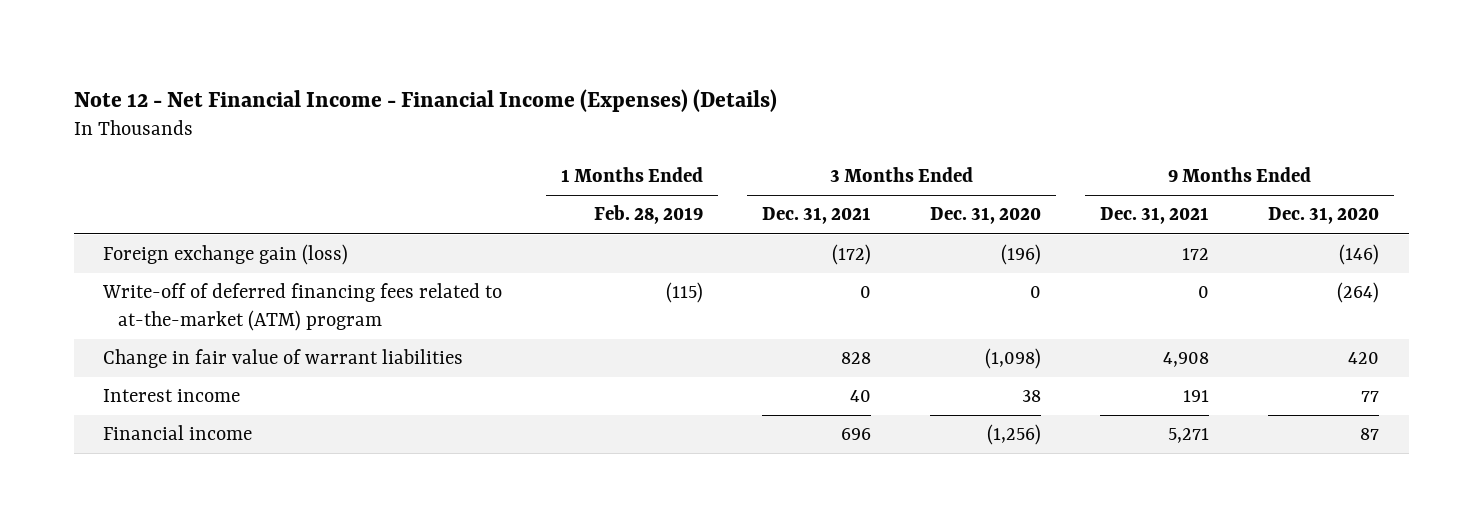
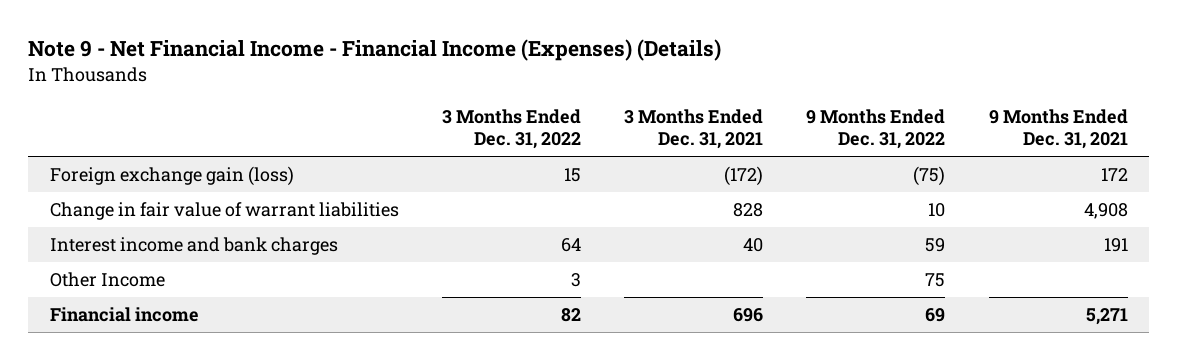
- Note 12 - Net Financial Income - Financial Income (Expenses) (Details)
+ Note 9 - Net Financial Income - Financial Income (Expenses) (Details)
- | 1 Months Ended Feb. 28, 2019 | 3 Months Ended Dec. 31, 2021 | 3 Months Ended Dec. 31, 2020 | 9 Months Ended Dec. 31, 2021 | 9 Months Ended Dec. 31, 2020
+ | 3 Months Ended Dec. 31, 2022 | 3 Months Ended Dec. 31, 2021 | 9 Months Ended Dec. 31, 2022 | 9 Months Ended Dec. 31, 2021
- Write-off of deferred financing fees related to at-the-market (ATM) program | (115) | 0 | 0 | 0 | (264)
- Interest income | | 40 | 38 | 191 | 77
+ Interest income and bank charges | 64 | 40 | 59 | 191
+ Other Income | 3 | | 75 |

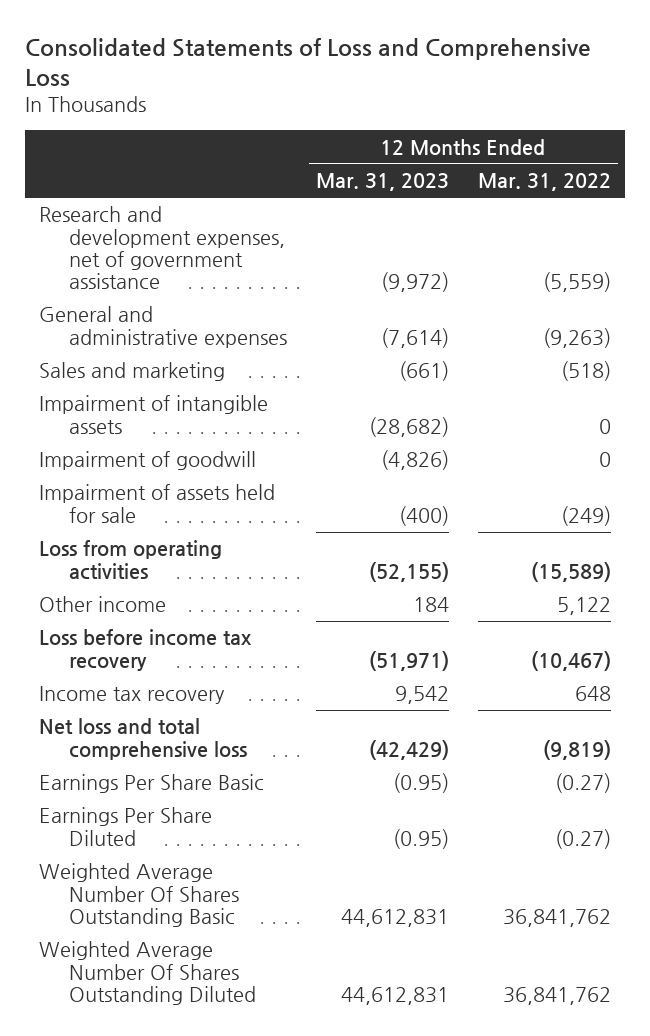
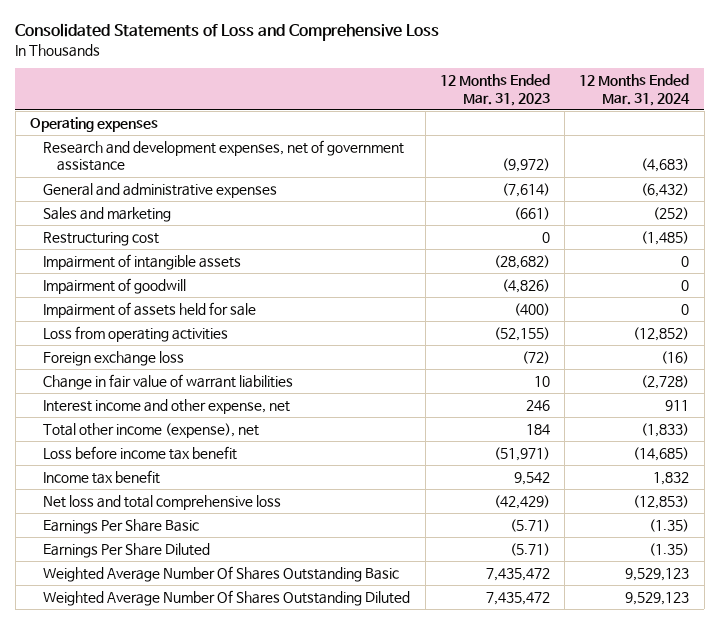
- | 12 Months Ended Mar. 31, 2023 | 12 Months Ended Mar. 31, 2022
+ | 12 Months Ended Mar. 31, 2023 | 12 Months Ended Mar. 31, 2024
+ Operating expenses
+ Restructuring cost | 0 | (1,485)
- Other income | 184 | 5,122
- Loss before income tax recovery | (51,971) | (10,467)
- Income tax recovery | 9,542 | 648
+ Foreign exchange loss | (72) | (16)
+ Change in fair value of warrant liabilities | 10 | (2,728)
+ Interest income and other expense, net | 246 | 911
+ Total other income (expense), net | 184 | (1,833)
+ Loss before income tax benefit | (51,971) | (14,685)
+ Income tax benefit | 9,542 | 1,832
- Earnings Per Share Basic | (0.95) | (0.27)
- Earnings Per Share Diluted | (0.95) | (0.27)
- Weighted Average Number Of Shares Outstanding Basic | 44,612,831 | 36,841,762
- Weighted Average Number Of Shares Outstanding Diluted | 44,612,831 | 36,841,762
+ Earnings Per Share Basic | (5.71) | (1.35)
+ Earnings Per Share Diluted | (5.71) | (1.35)
+ Weighted Average Number Of Shares Outstanding Basic | 7,435,472 | 9,529,123
+ Weighted Average Number Of Shares Outstanding Diluted | 7,435,472 | 9,529,123

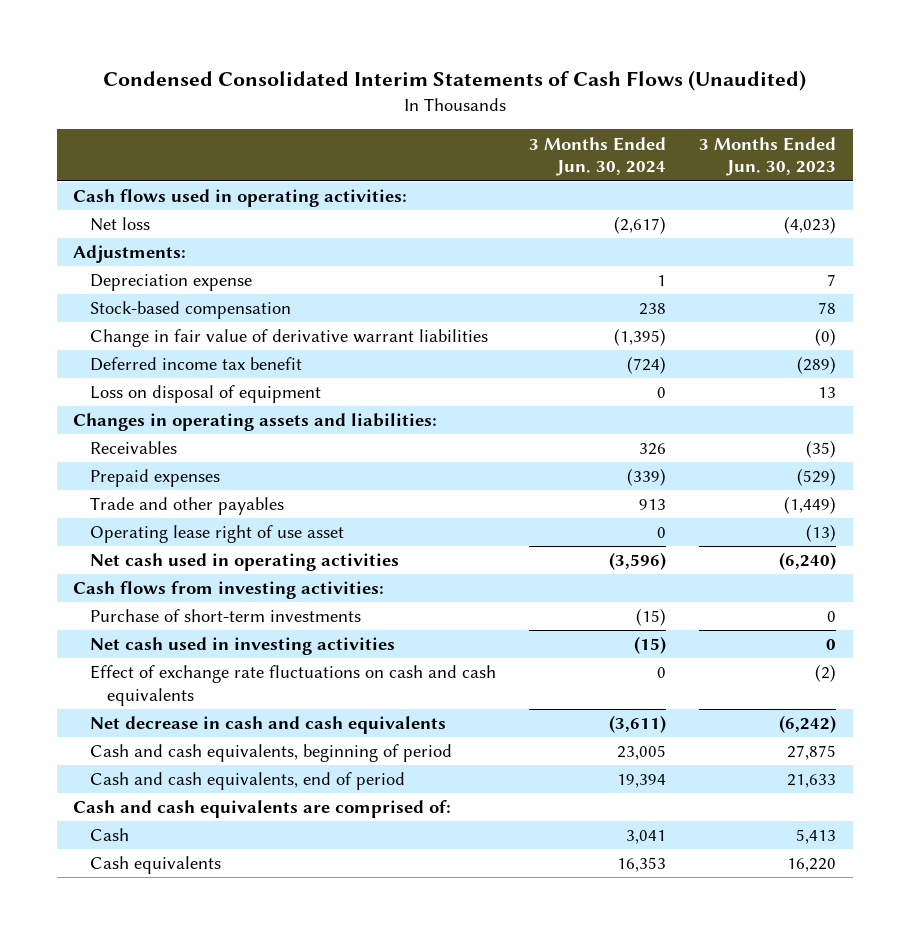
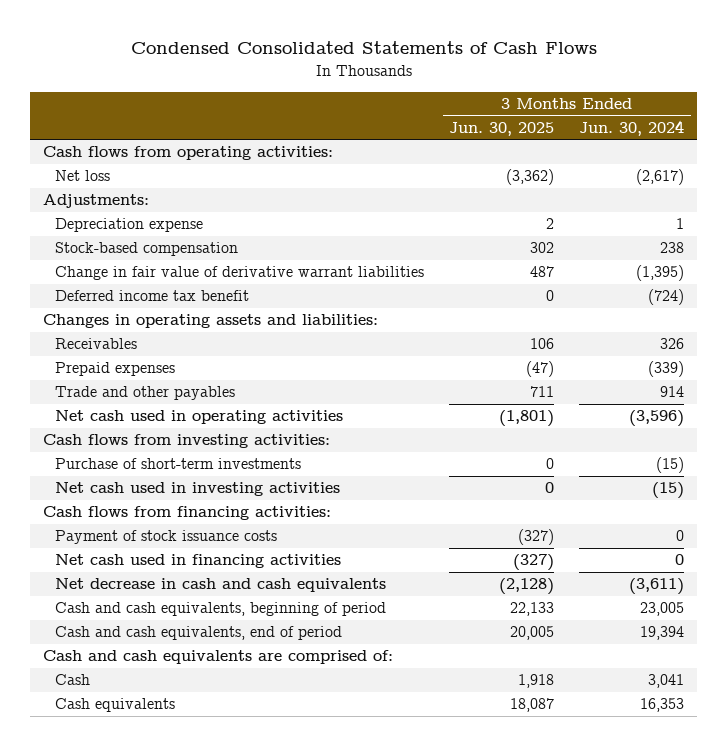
- Condensed Consolidated Interim Statements of Cash Flows (Unaudited)
+ Condensed Consolidated Statements of Cash Flows
- | 3 Months Ended Jun. 30, 2024 | 3 Months Ended Jun. 30, 2023
+ | 3 Months Ended Jun. 30, 2025 | 3 Months Ended Jun. 30, 2024
- Cash flows used in operating activities:
+ Cash flows from operating activities:
- Loss on disposal of equipment | 0 | 13
- Trade and other payables | 913 | (1,449)
- Operating lease right of use asset | 0 | (13)
+ Trade and other payables | 711 | 914
- Effect of exchange rate fluctuations on cash and cash equivalents | 0 | (2)
+ Cash flows from financing activities:
+ Payment of stock issuance costs | (327) | 0
+ Net cash used in financing activities | (327) | 0

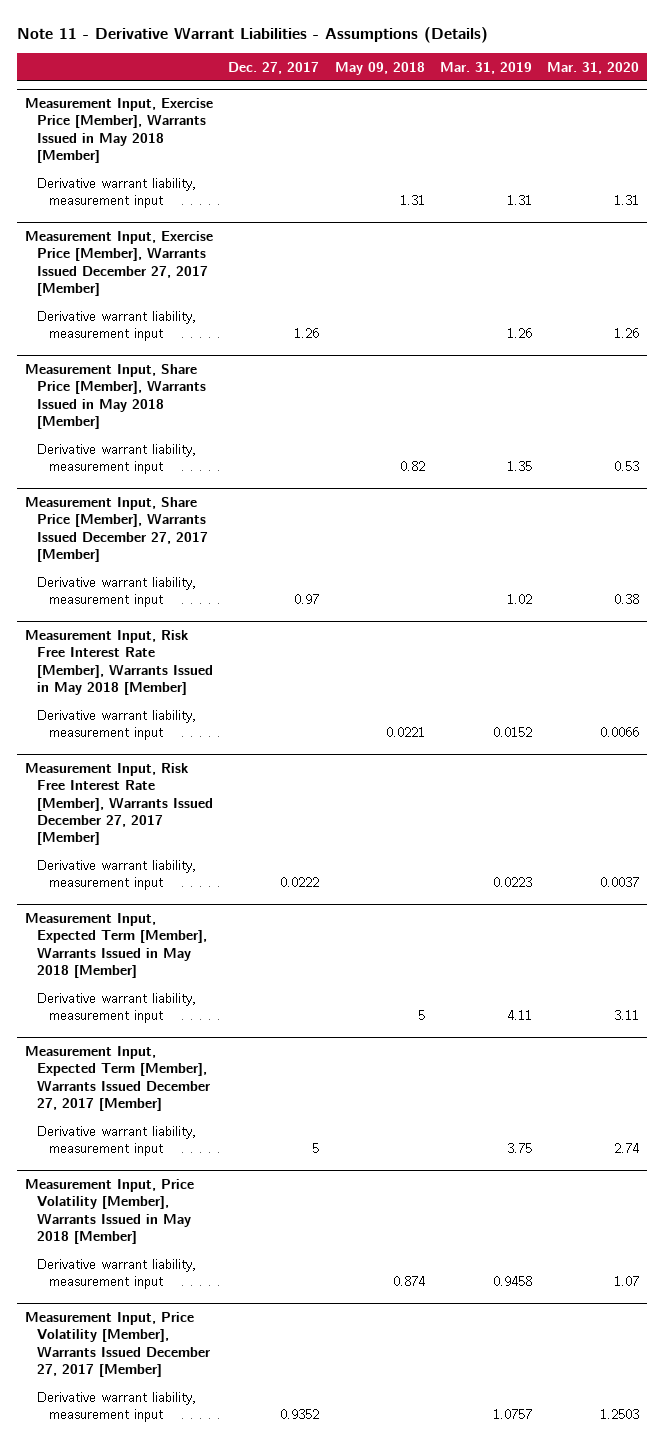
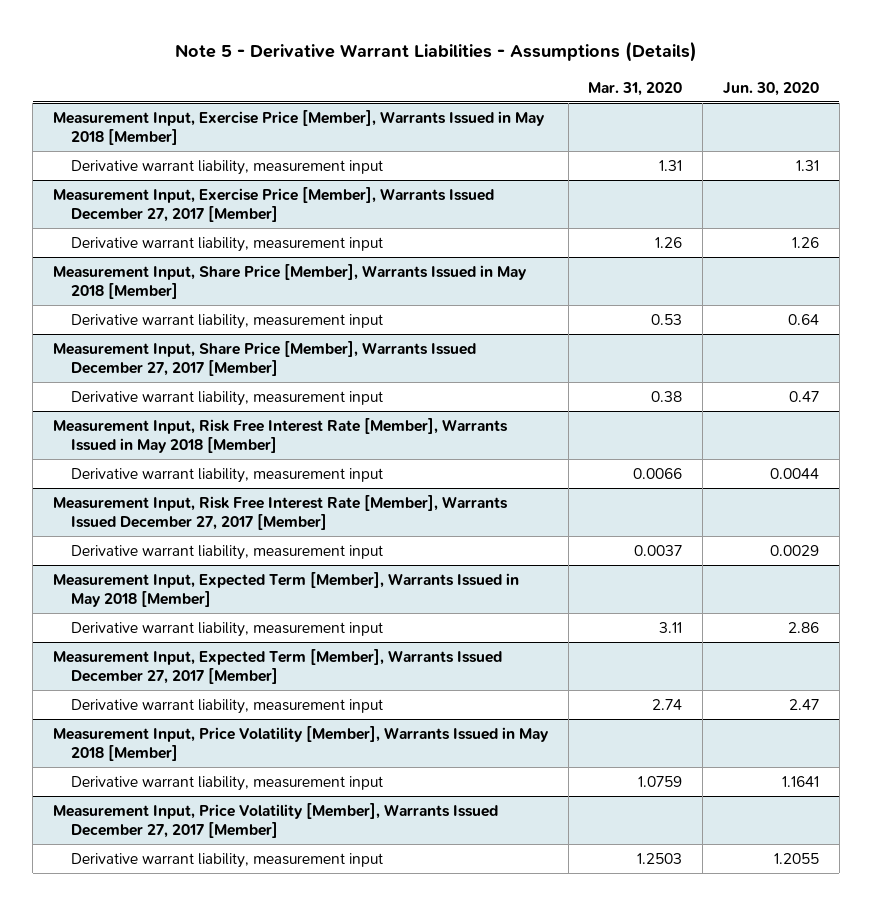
- Note 11 - Derivative Warrant Liabilities - Assumptions (Details)
+ Note 5 - Derivative Warrant Liabilities - Assumptions (Details)
- | Dec. 27, 2017 | May 09, 2018 | Mar. 31, 2019 | Mar. 31, 2020
+ | Mar. 31, 2020 | Jun. 30, 2020
@ Measurement Input, Price Volatility [Member], Warrants Issued in May 2018 [Member]
- Derivative warrant liability, measurement input | | 0.874 | 0.9458 | 1.07
+ Derivative warrant liability, measurement input | 1.0759 | 1.1641

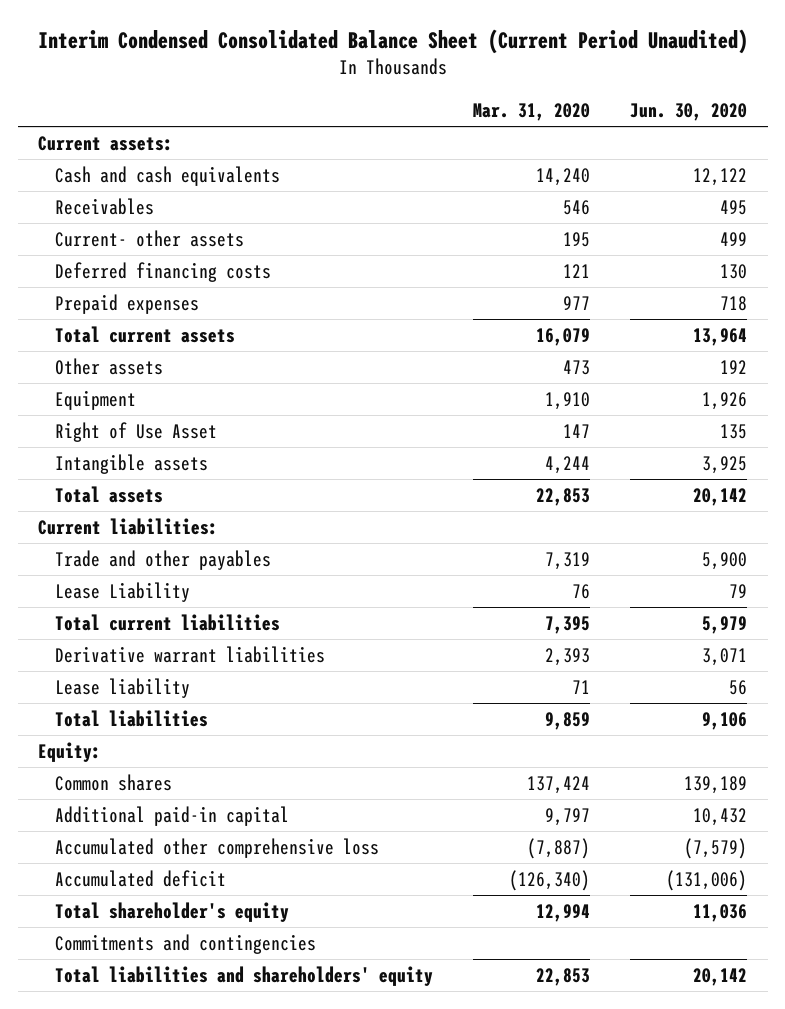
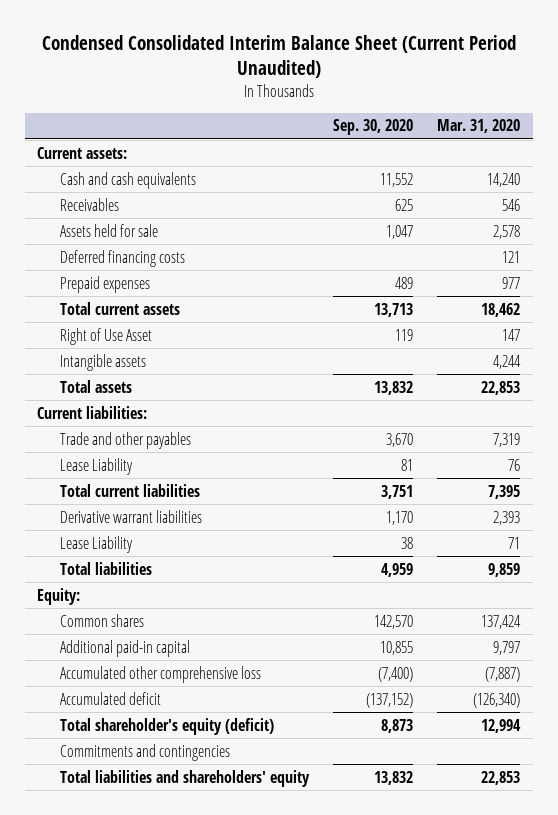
- Interim Condensed Consolidated Balance Sheet (Current Period Unaudited)
+ Condensed Consolidated Interim Balance Sheet (Current Period Unaudited)
- | Mar. 31, 2020 | Jun. 30, 2020
+ | Sep. 30, 2020 | Mar. 31, 2020
- Current- other assets | 195 | 499
+ Assets held for sale | 1,047 | 2,578
- Total current assets | 16,079 | 13,964
- Other assets | 473 | 192
- Equipment | 1,910 | 1,926
+ Total current assets | 13,713 | 18,462
- Lease liability | 71 | 56
+ Lease Liability | 38 | 71
- Total shareholder's equity | 12,994 | 11,036
+ Total shareholder's equity (deficit) | 8,873 | 12,994

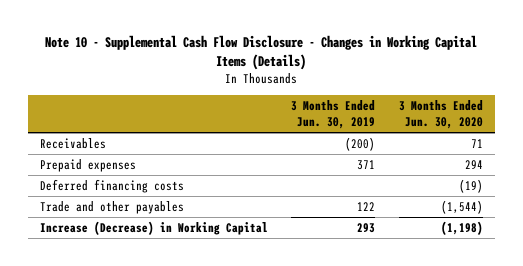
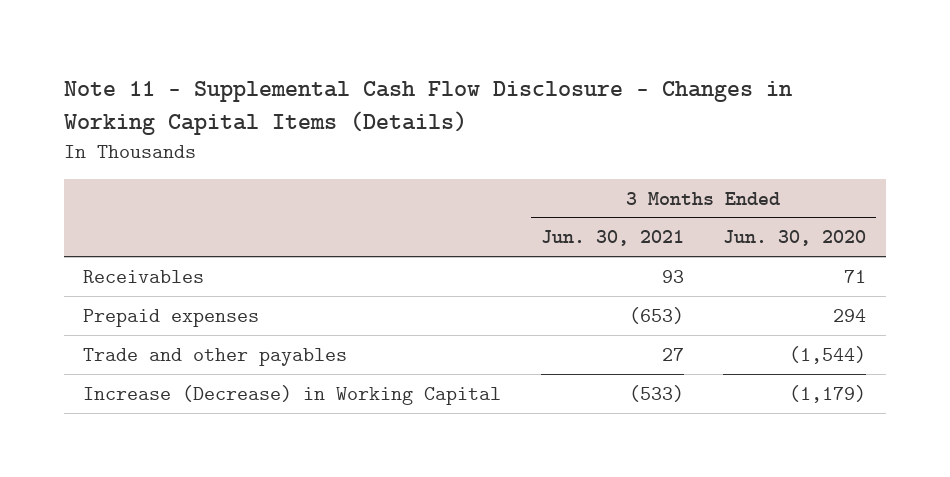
- Note 10 - Supplemental Cash Flow Disclosure - Changes in Working Capital Items (Details)
+ Note 11 - Supplemental Cash Flow Disclosure - Changes in Working Capital Items (Details)
- | 3 Months Ended Jun. 30, 2019 | 3 Months Ended Jun. 30, 2020
+ | 3 Months Ended Jun. 30, 2021 | 3 Months Ended Jun. 30, 2020
- Deferred financing costs | | (19)
- Increase (Decrease) in Working Capital | 293 | (1,198)
+ Increase (Decrease) in Working Capital | (533) | (1,179)

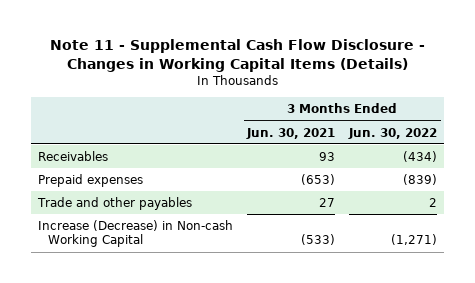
- | 3 Months Ended Jun. 30, 2021 | 3 Months Ended Jun. 30, 2020
+ | 3 Months Ended Jun. 30, 2021 | 3 Months Ended Jun. 30, 2022
- Increase (Decrease) in Working Capital | (533) | (1,179)
+ Increase (Decrease) in Non-cash Working Capital | (533) | (1,271)

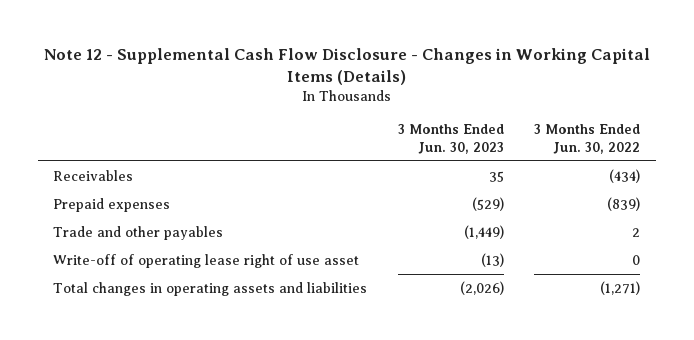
- Note 11 - Supplemental Cash Flow Disclosure - Changes in Working Capital Items (Details)
+ Note 12 - Supplemental Cash Flow Disclosure - Changes in Working Capital Items (Details)
- | 3 Months Ended Jun. 30, 2021 | 3 Months Ended Jun. 30, 2022
+ | 3 Months Ended Jun. 30, 2023 | 3 Months Ended Jun. 30, 2022
- Increase (Decrease) in Non-cash Working Capital | (533) | (1,271)
+ Write-off of operating lease right of use asset | (13) | 0
+ Total changes in operating assets and liabilities | (2,026) | (1,271)

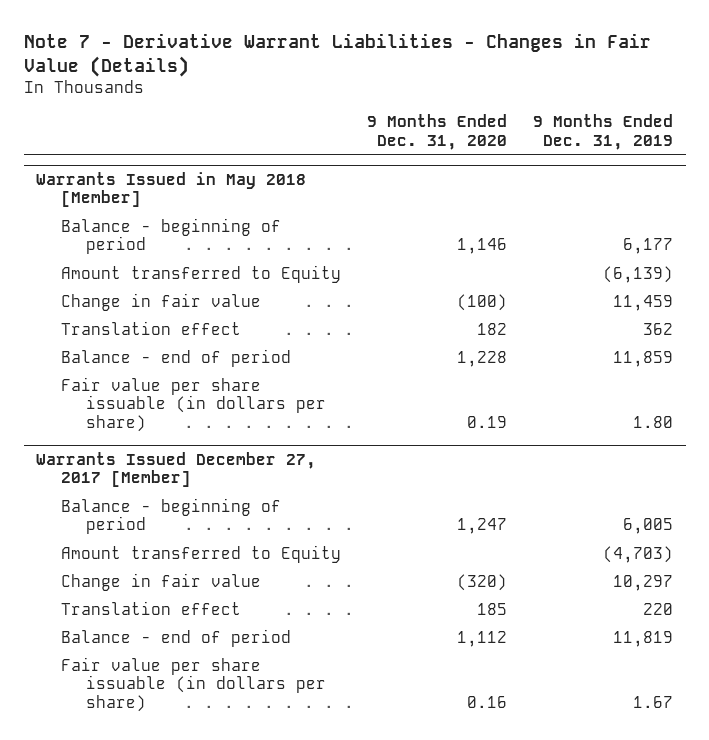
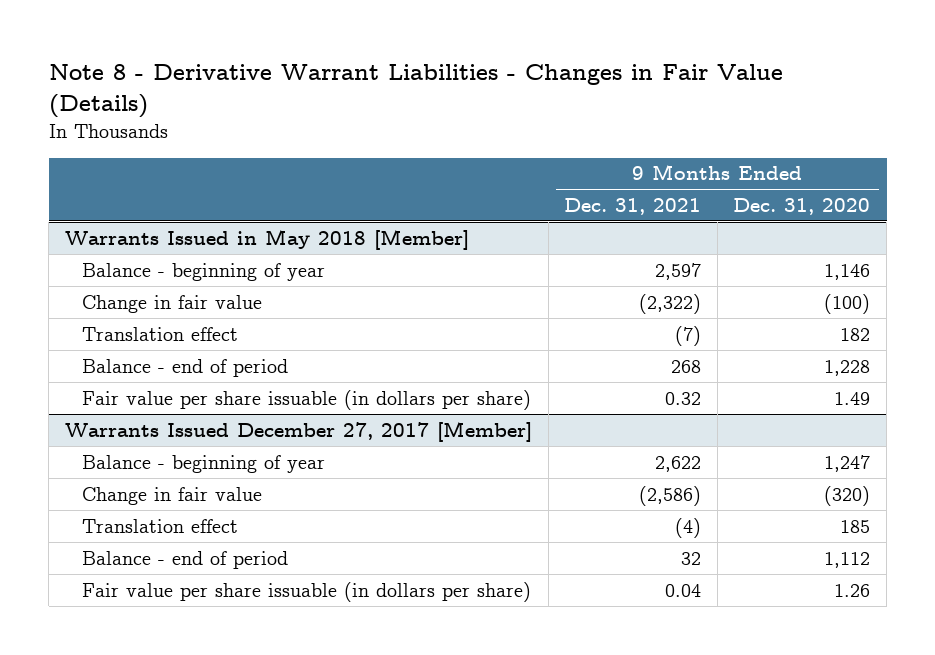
- Note 7 - Derivative Warrant Liabilities - Changes in Fair Value (Details)
+ Note 8 - Derivative Warrant Liabilities - Changes in Fair Value (Details)
- | 9 Months Ended Dec. 31, 2020 | 9 Months Ended Dec. 31, 2019
+ | 9 Months Ended Dec. 31, 2021 | 9 Months Ended Dec. 31, 2020
@ Warrants Issued in May 2018 [Member]
- Balance - beginning of period | 1,146 | 6,177
- Amount transferred to Equity | | (6,139)
+ Balance - beginning of year | 2,597 | 1,146
- Fair value per share issuable (in dollars per share) | 0.19 | 1.80
+ Fair value per share issuable (in dollars per share) | 0.32 | 1.49
@ Warrants Issued December 27, 2017 [Member]
- Balance - beginning of period | 1,247 | 6,005
- Amount transferred to Equity | | (4,703)
+ Balance - beginning of year | 2,622 | 1,247
- Fair value per share issuable (in dollars per share) | 0.16 | 1.67
+ Fair value per share issuable (in dollars per share) | 0.04 | 1.26

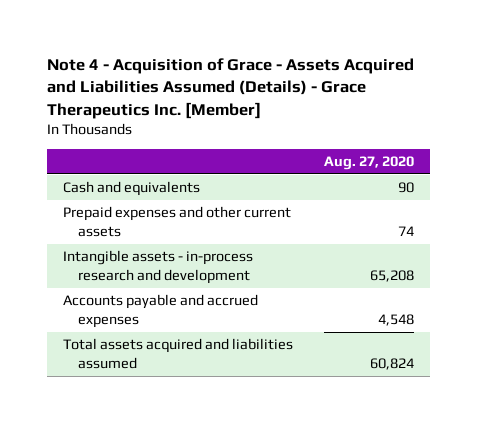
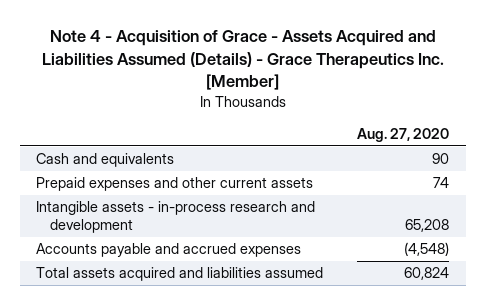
- Accounts payable and accrued expenses | 4,548
+ Accounts payable and accrued expenses | (4,548)

